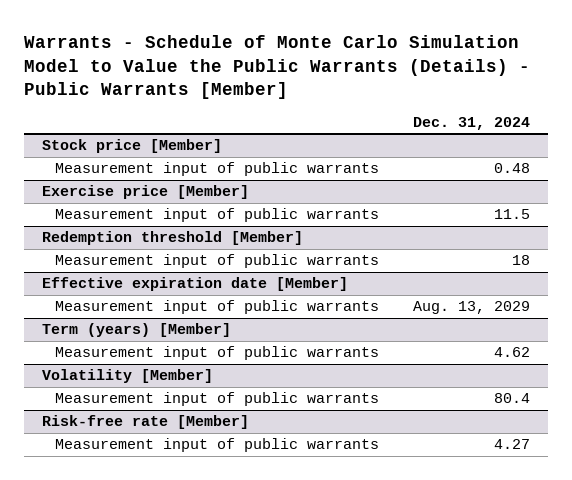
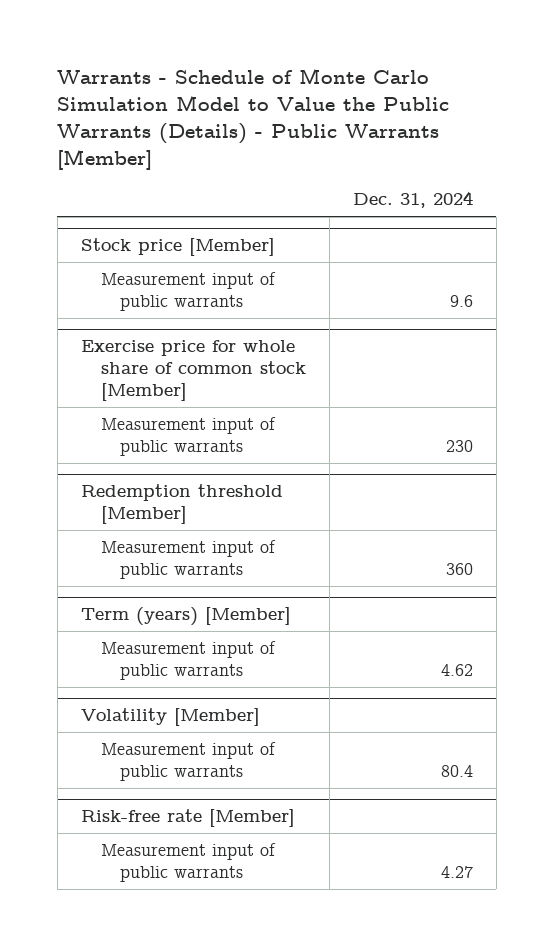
@ Stock price [Member]
- Measurement input of public warrants | 0.48
- Exercise price [Member]
- Measurement input of public warrants | 11.5
@ Stock price [Member]
+ Measurement input of public warrants | 9.6
+ Exercise price for whole share of common stock [Member]
+ Measurement input of public warrants | 230
@ Redemption threshold [Member]
- Measurement input of public warrants | 18
- Effective expiration date [Member]
- Measurement input of public warrants | Aug. 13, 2029
@ Redemption threshold [Member]
+ Measurement input of public warrants | 360

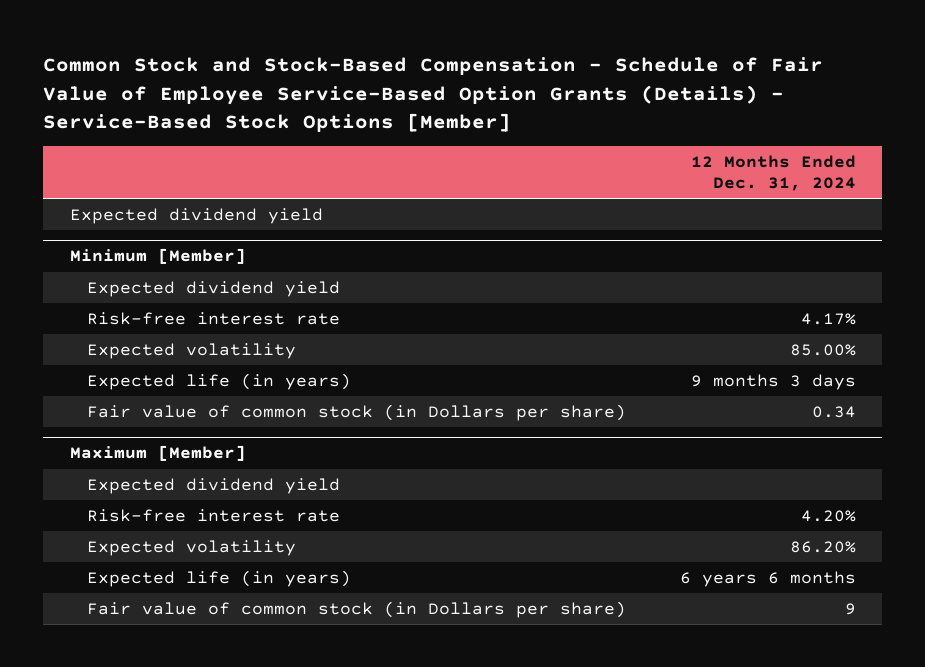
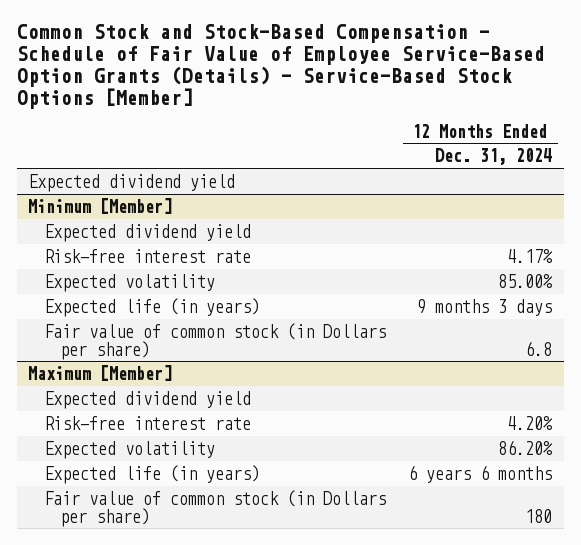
@ Minimum [Member]
- Fair value of common stock (in Dollars per share) | 0.34
+ Fair value of common stock (in Dollars per share) | 6.8
@ Maximum [Member]
- Fair value of common stock (in Dollars per share) | 9
+ Fair value of common stock (in Dollars per share) | 180

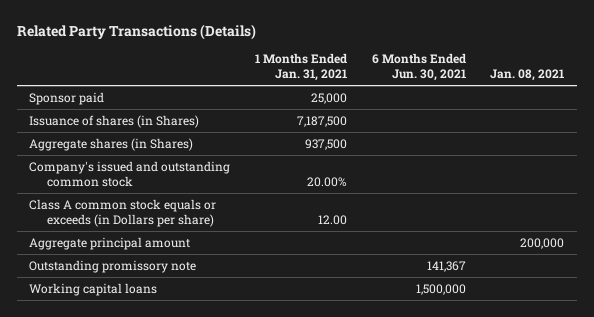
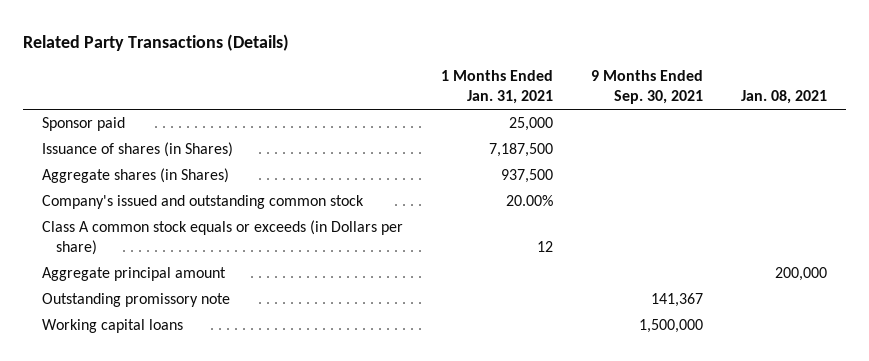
- | 1 Months Ended Jan. 31, 2021 | 6 Months Ended Jun. 30, 2021 | Jan. 08, 2021
+ | 1 Months Ended Jan. 31, 2021 | 9 Months Ended Sep. 30, 2021 | Jan. 08, 2021
- Class A common stock equals or exceeds (in Dollars per share) | 12.00 | |
+ Class A common stock equals or exceeds (in Dollars per share) | 12 | |

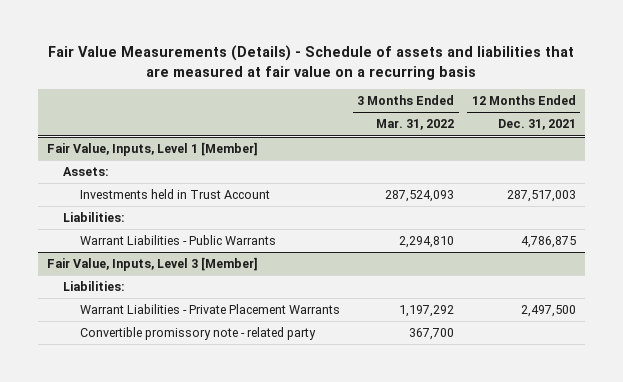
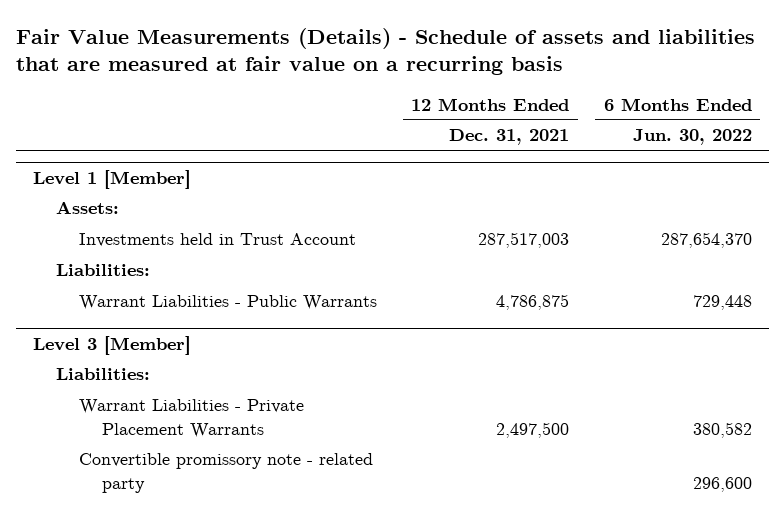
- | 3 Months Ended Mar. 31, 2022 | 12 Months Ended Dec. 31, 2021
+ | 12 Months Ended Dec. 31, 2021 | 6 Months Ended Jun. 30, 2022
- Fair Value, Inputs, Level 1 [Member]
+ Level 1 [Member]
- Fair Value, Inputs, Level 3 [Member]
+ Level 3 [Member]

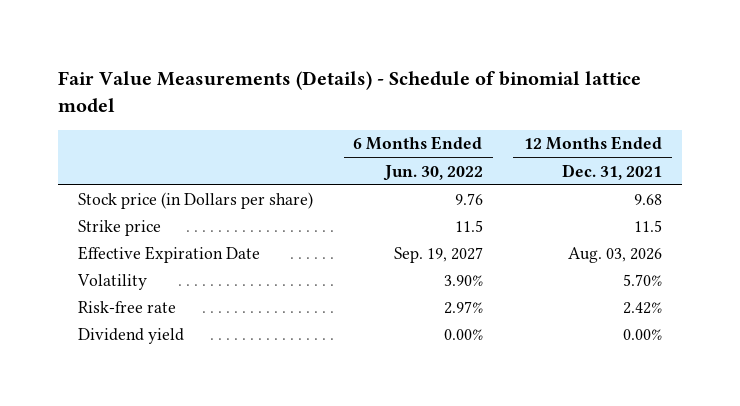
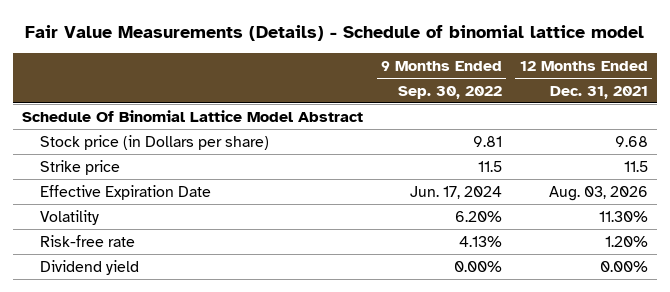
- | 6 Months Ended Jun. 30, 2022 | 12 Months Ended Dec. 31, 2021
+ | 9 Months Ended Sep. 30, 2022 | 12 Months Ended Dec. 31, 2021
+ Schedule Of Binomial Lattice Model Abstract
- Volatility | 3.90% | 5.70%
- Risk-free rate | 2.97% | 2.42%
+ Volatility | 6.20% | 11.30%
+ Risk-free rate | 4.13% | 1.20%

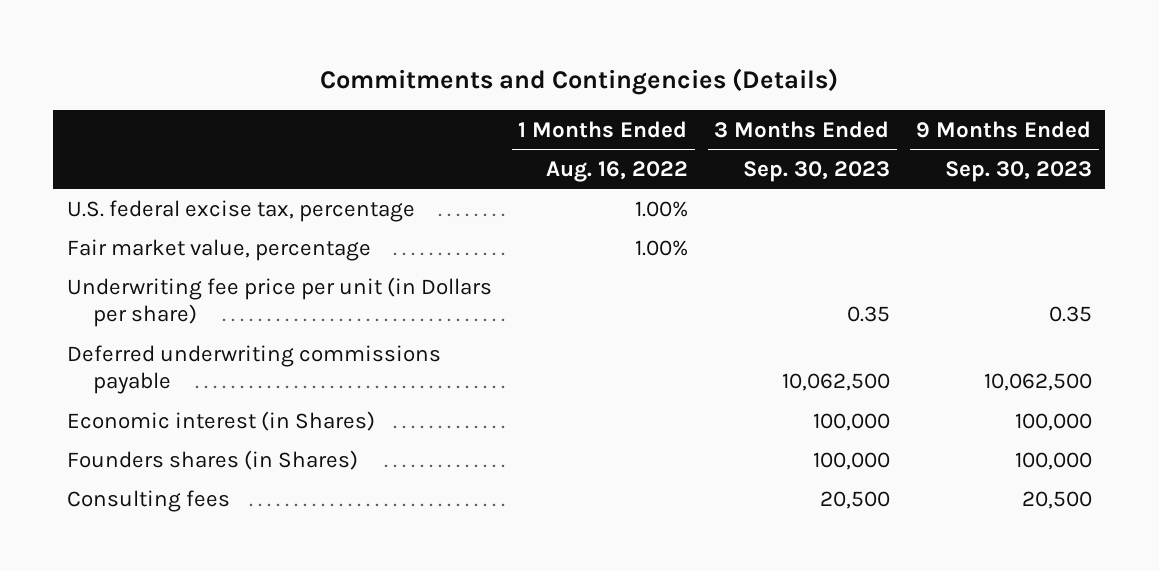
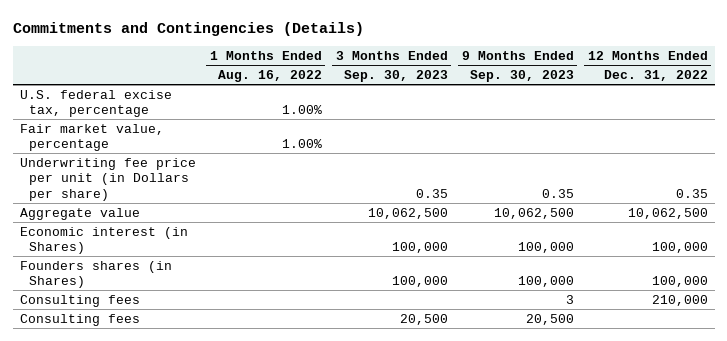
- | 1 Months Ended Aug. 16, 2022 | 3 Months Ended Sep. 30, 2023 | 9 Months Ended Sep. 30, 2023
+ | 1 Months Ended Aug. 16, 2022 | 3 Months Ended Sep. 30, 2023 | 9 Months Ended Sep. 30, 2023 | 12 Months Ended Dec. 31, 2022
- Deferred underwriting commissions payable | | 10,062,500 | 10,062,500
+ Aggregate value | | 10,062,500 | 10,062,500 | 10,062,500
+ Consulting fees | | | 3 | 210,000

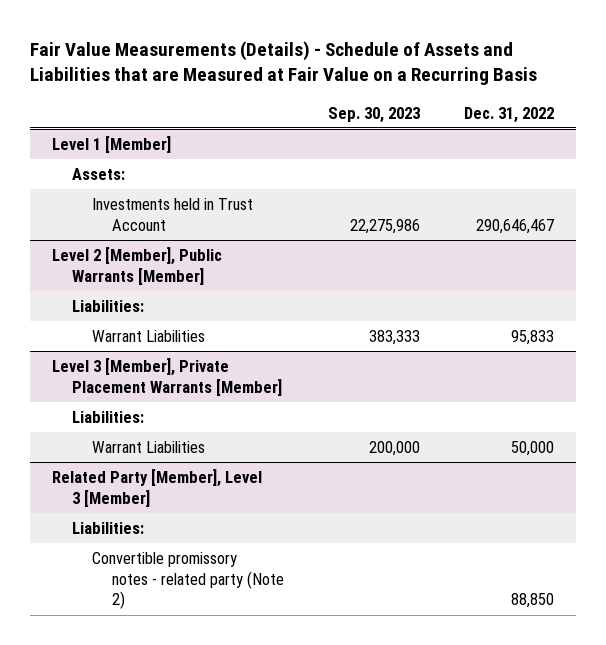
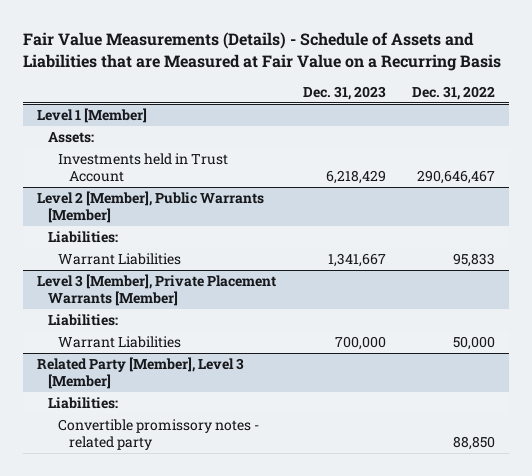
- | Sep. 30, 2023 | Dec. 31, 2022
+ | Dec. 31, 2023 | Dec. 31, 2022
@ Related Party [Member], Level 3 [Member]
- Convertible promissory notes - related party (Note 2) | | 88,850
+ Convertible promissory notes - related party | | 88,850

